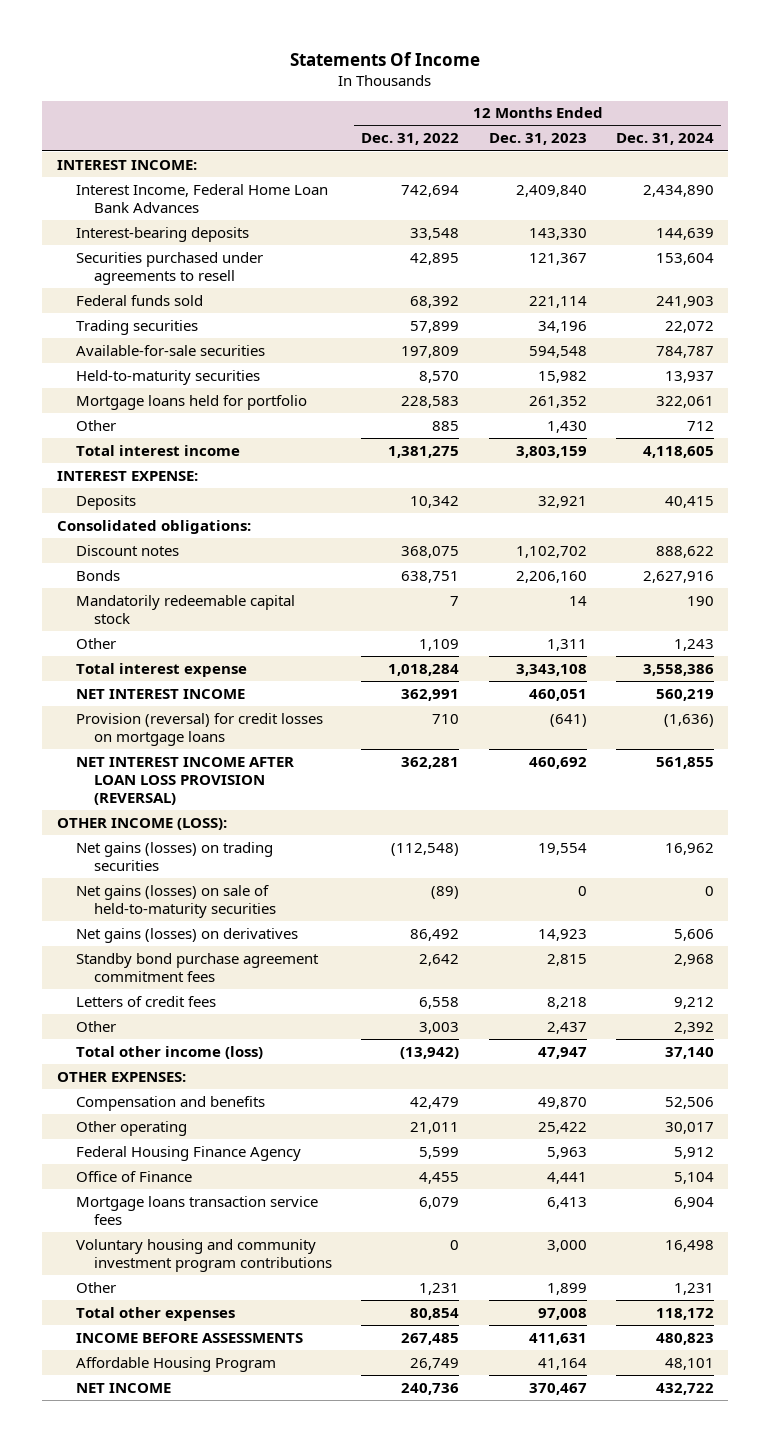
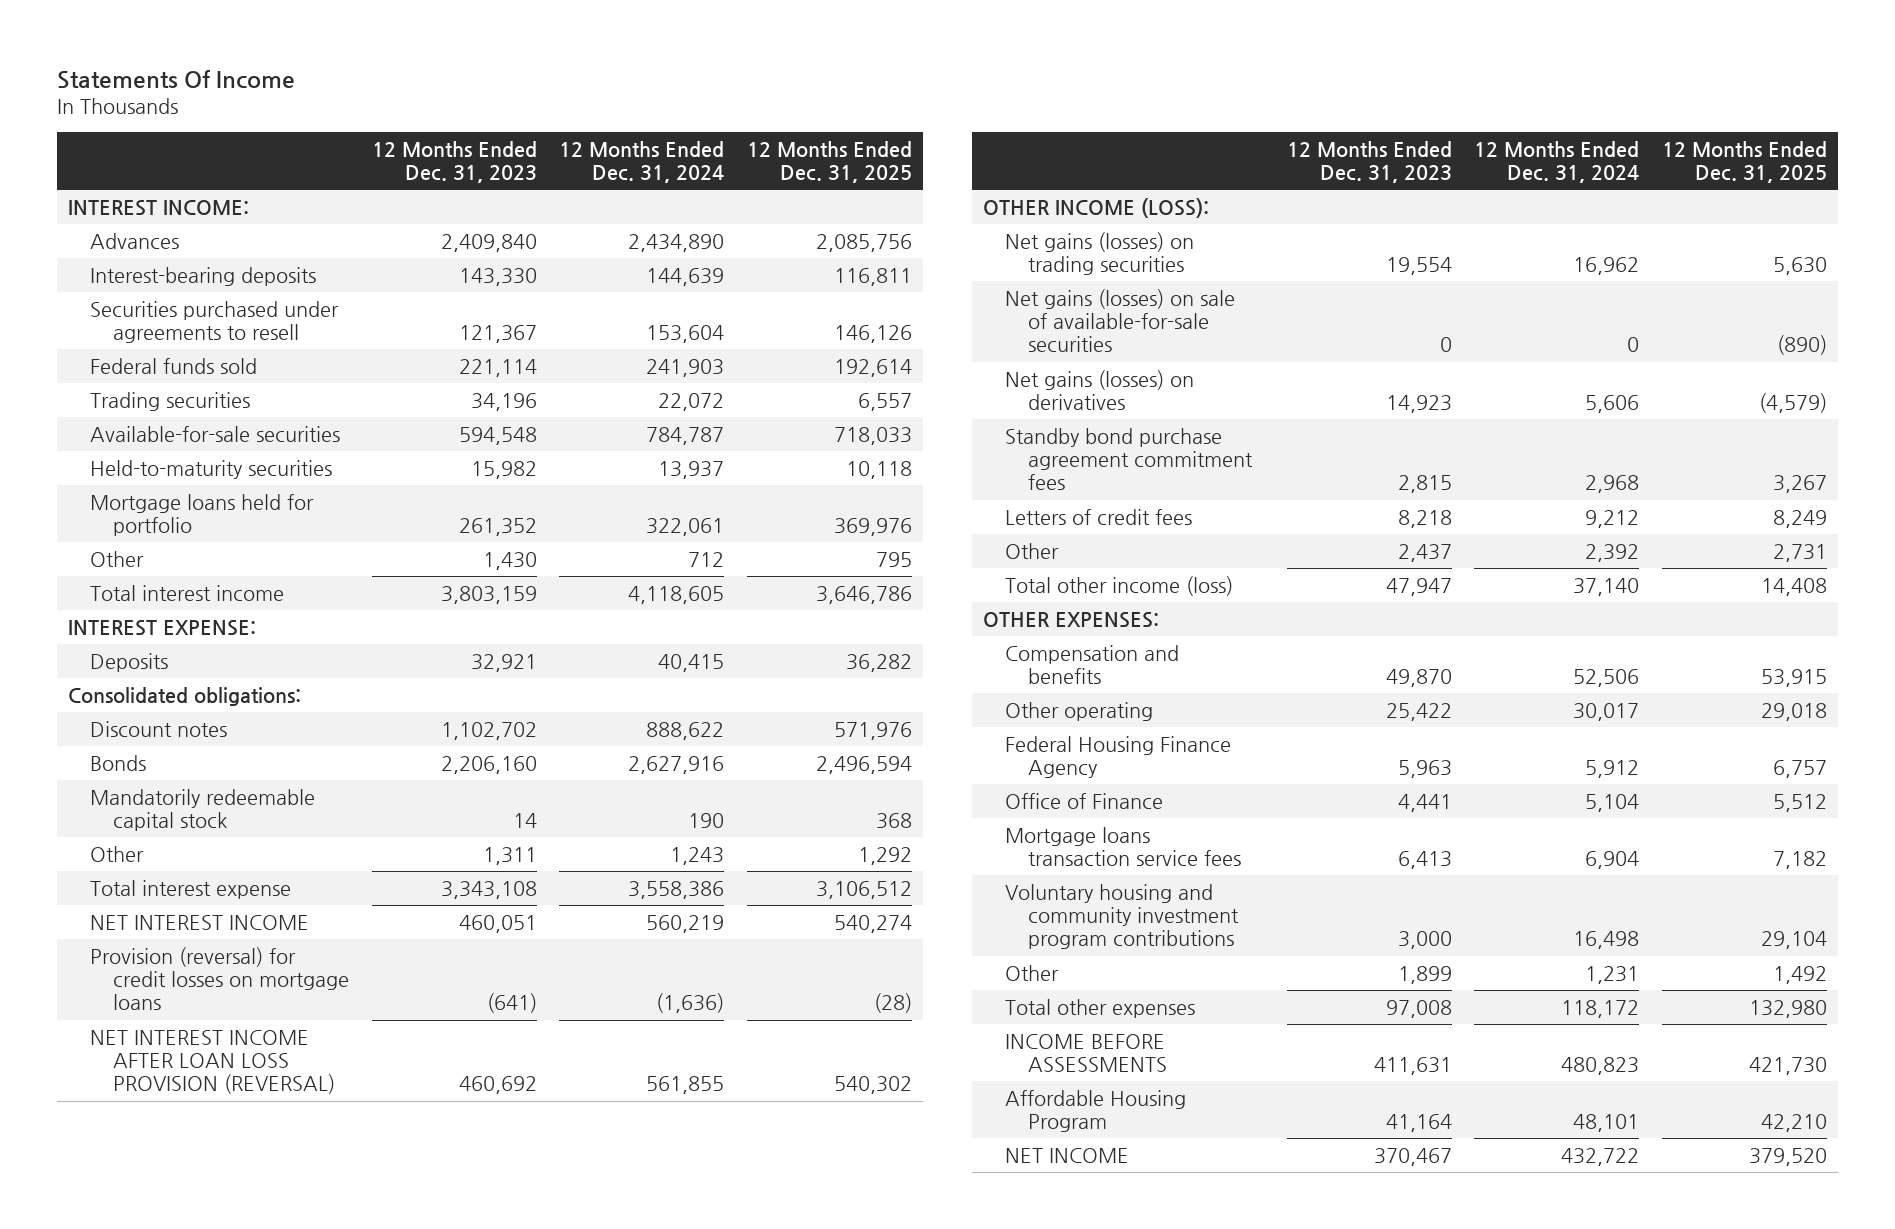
- | 12 Months Ended Dec. 31, 2022 | 12 Months Ended Dec. 31, 2023 | 12 Months Ended Dec. 31, 2024
+ | 12 Months Ended Dec. 31, 2023 | 12 Months Ended Dec. 31, 2024 | 12 Months Ended Dec. 31, 2025
- Interest Income, Federal Home Loan Bank Advances | 742,694 | 2,409,840 | 2,434,890
+ Advances | 2,409,840 | 2,434,890 | 2,085,756
- Net gains (losses) on sale of held-to-maturity securities | (89) | 0 | 0
+ Net gains (losses) on sale of available-for-sale securities | 0 | 0 | (890)

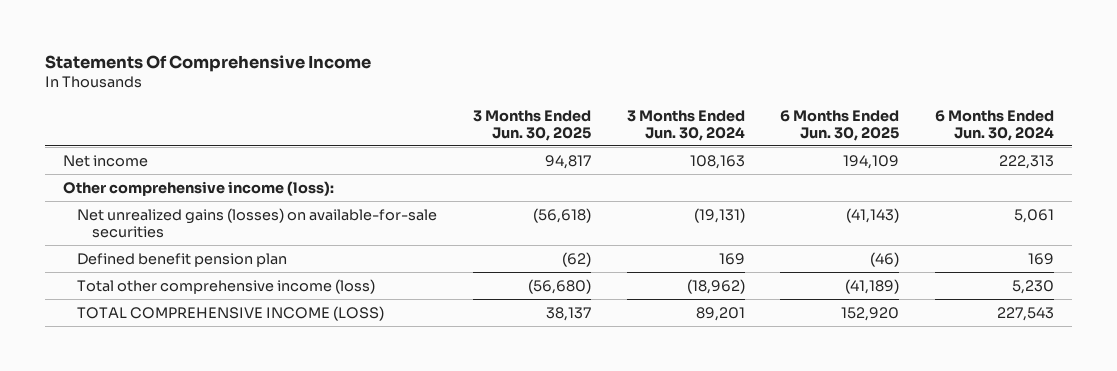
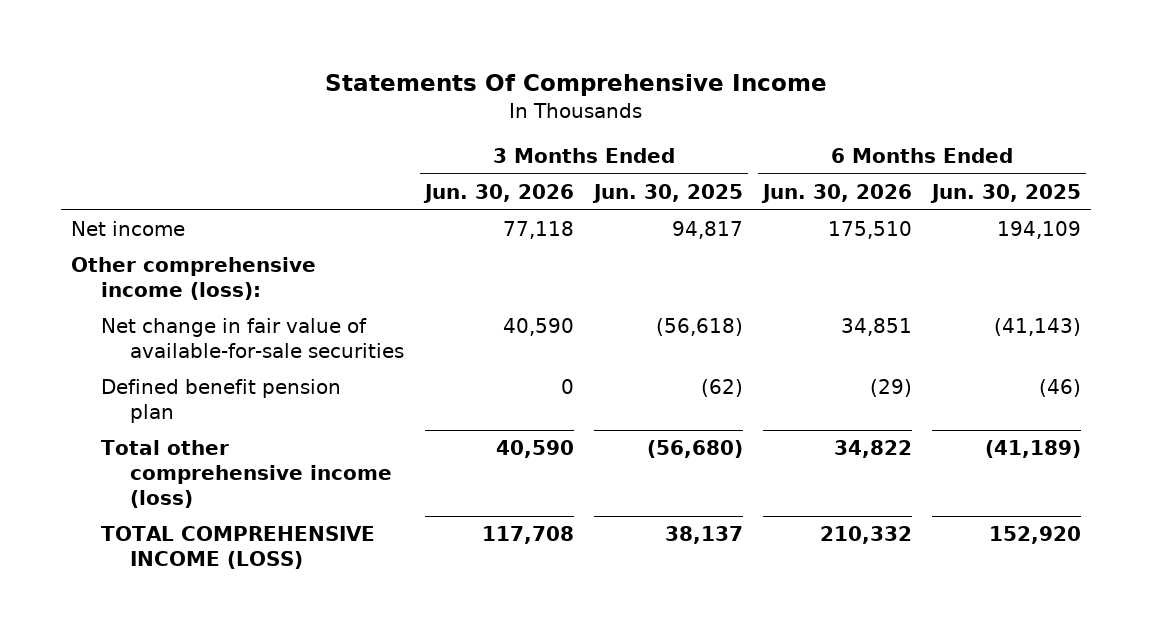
- | 3 Months Ended Jun. 30, 2025 | 3 Months Ended Jun. 30, 2024 | 6 Months Ended Jun. 30, 2025 | 6 Months Ended Jun. 30, 2024
+ | 3 Months Ended Jun. 30, 2026 | 3 Months Ended Jun. 30, 2025 | 6 Months Ended Jun. 30, 2026 | 6 Months Ended Jun. 30, 2025
- Net unrealized gains (losses) on available-for-sale securities | (56,618) | (19,131) | (41,143) | 5,061
+ Net change in fair value of available-for-sale securities | 40,590 | (56,618) | 34,851 | (41,143)

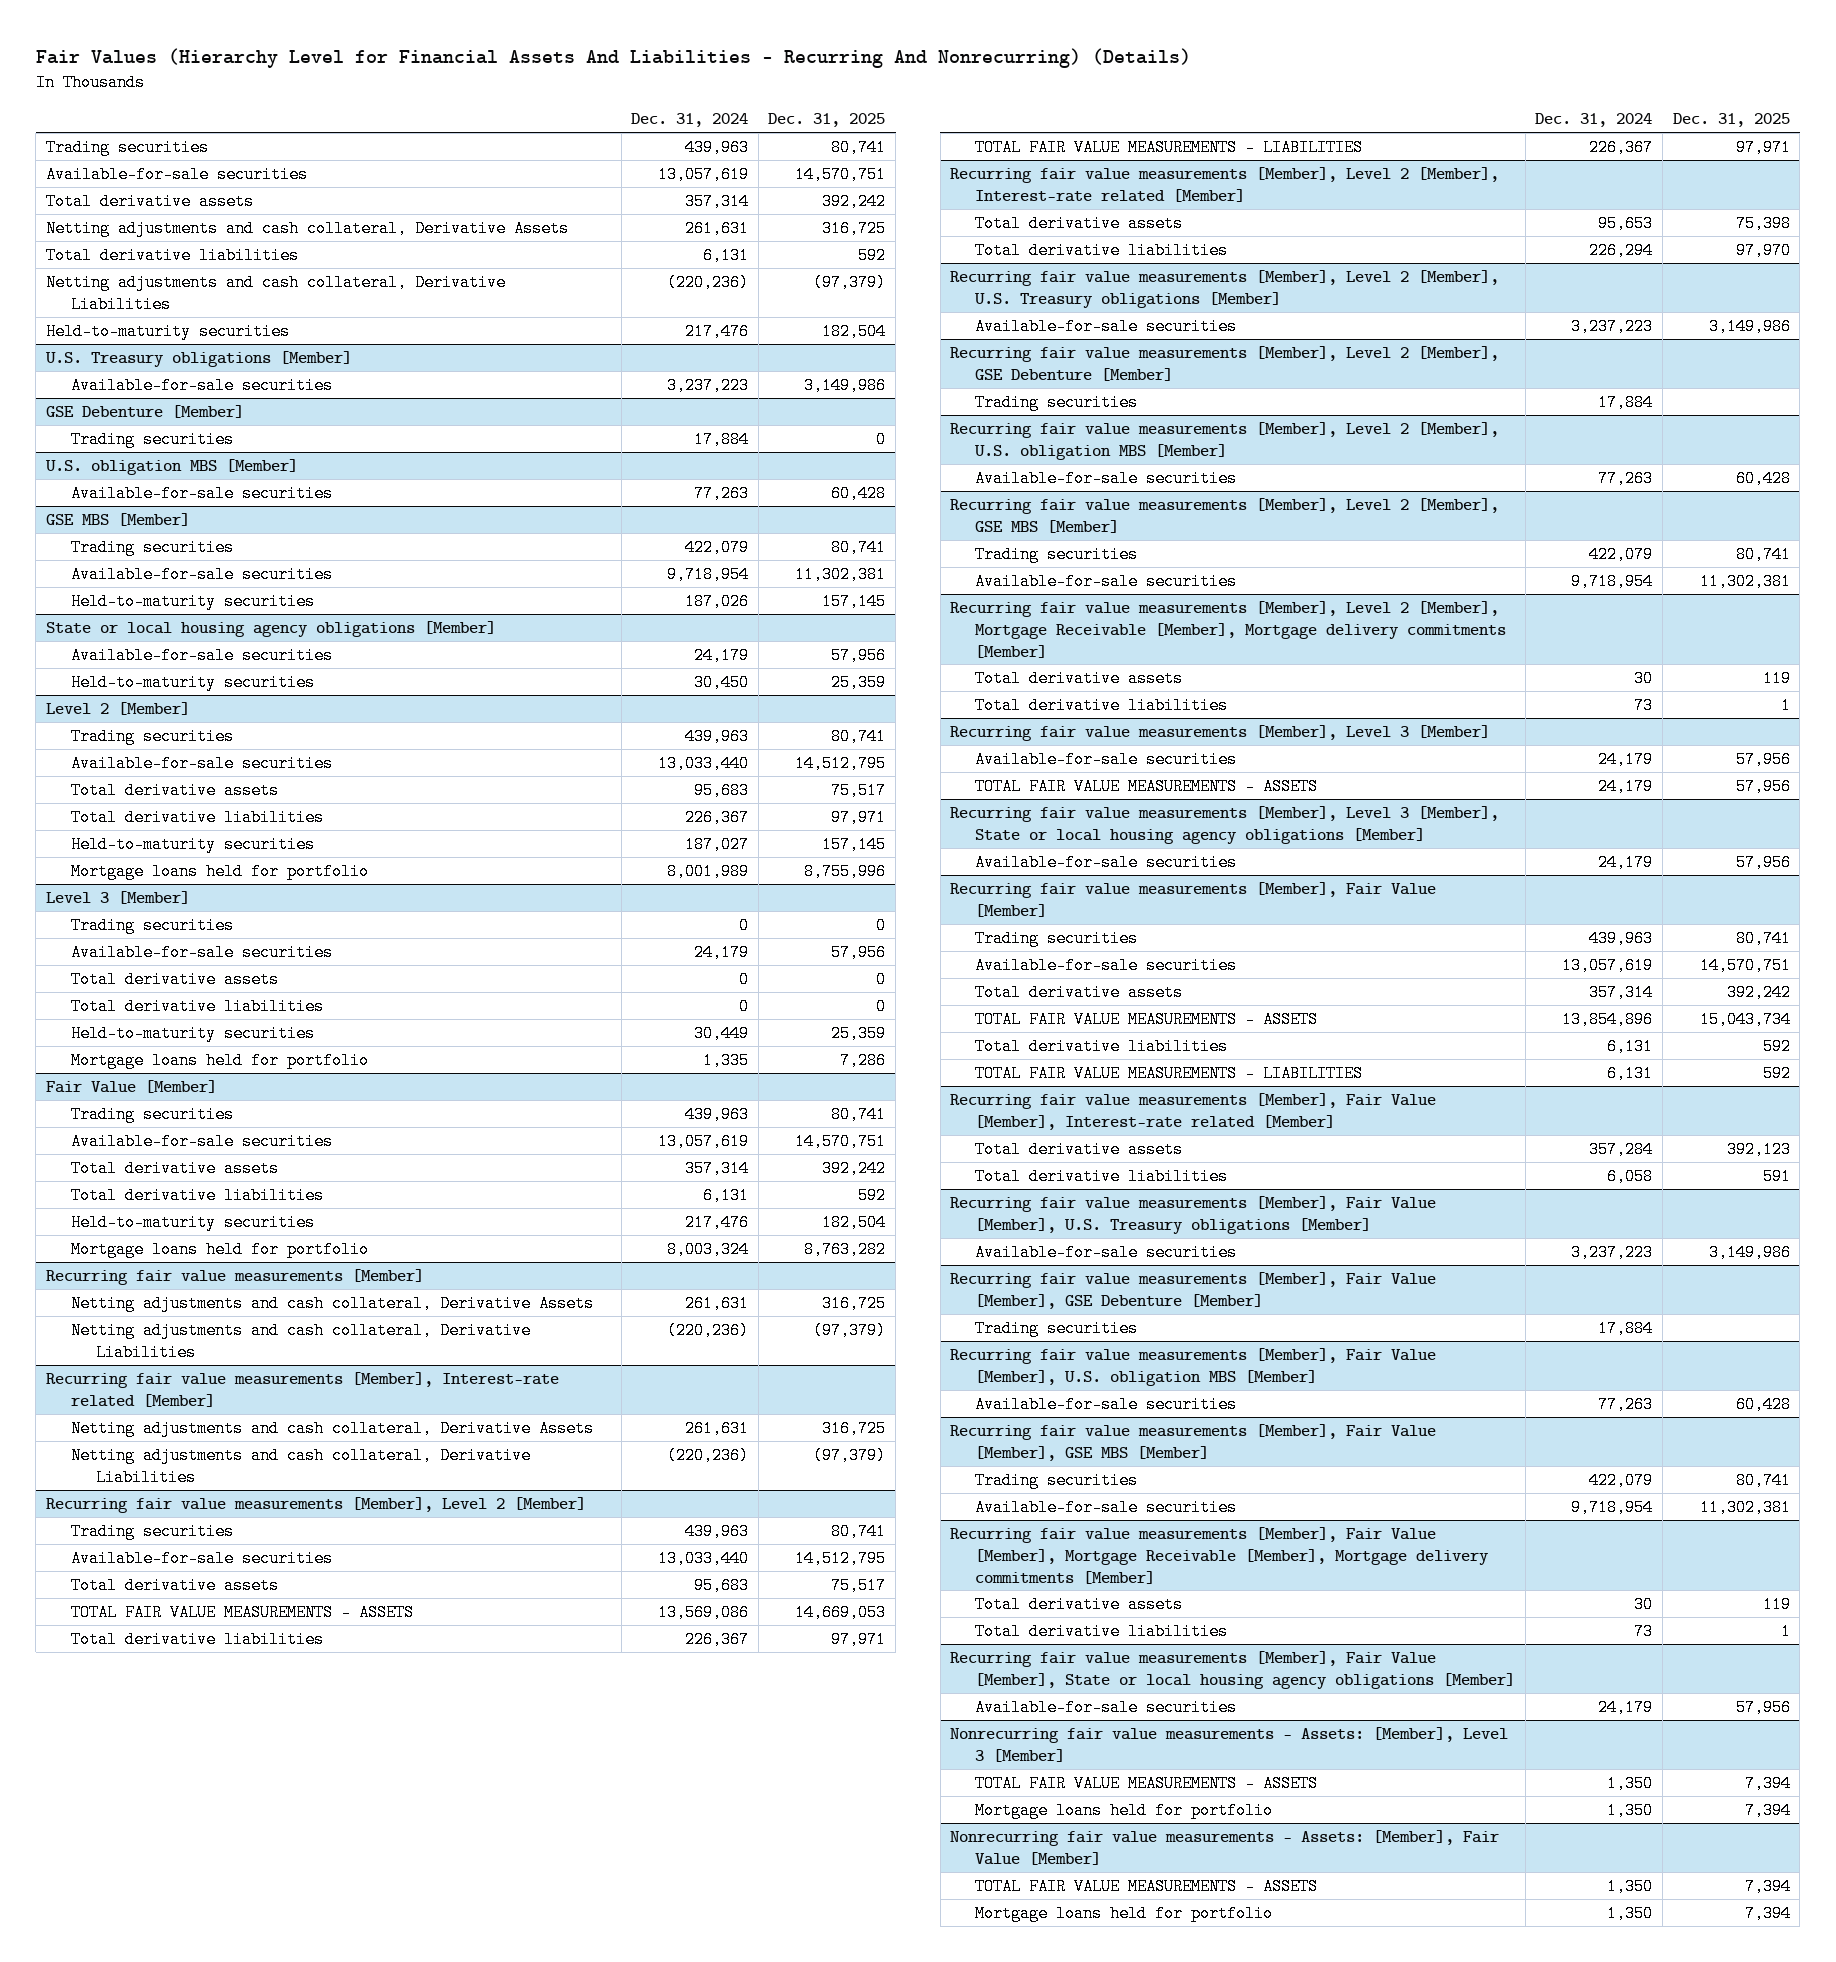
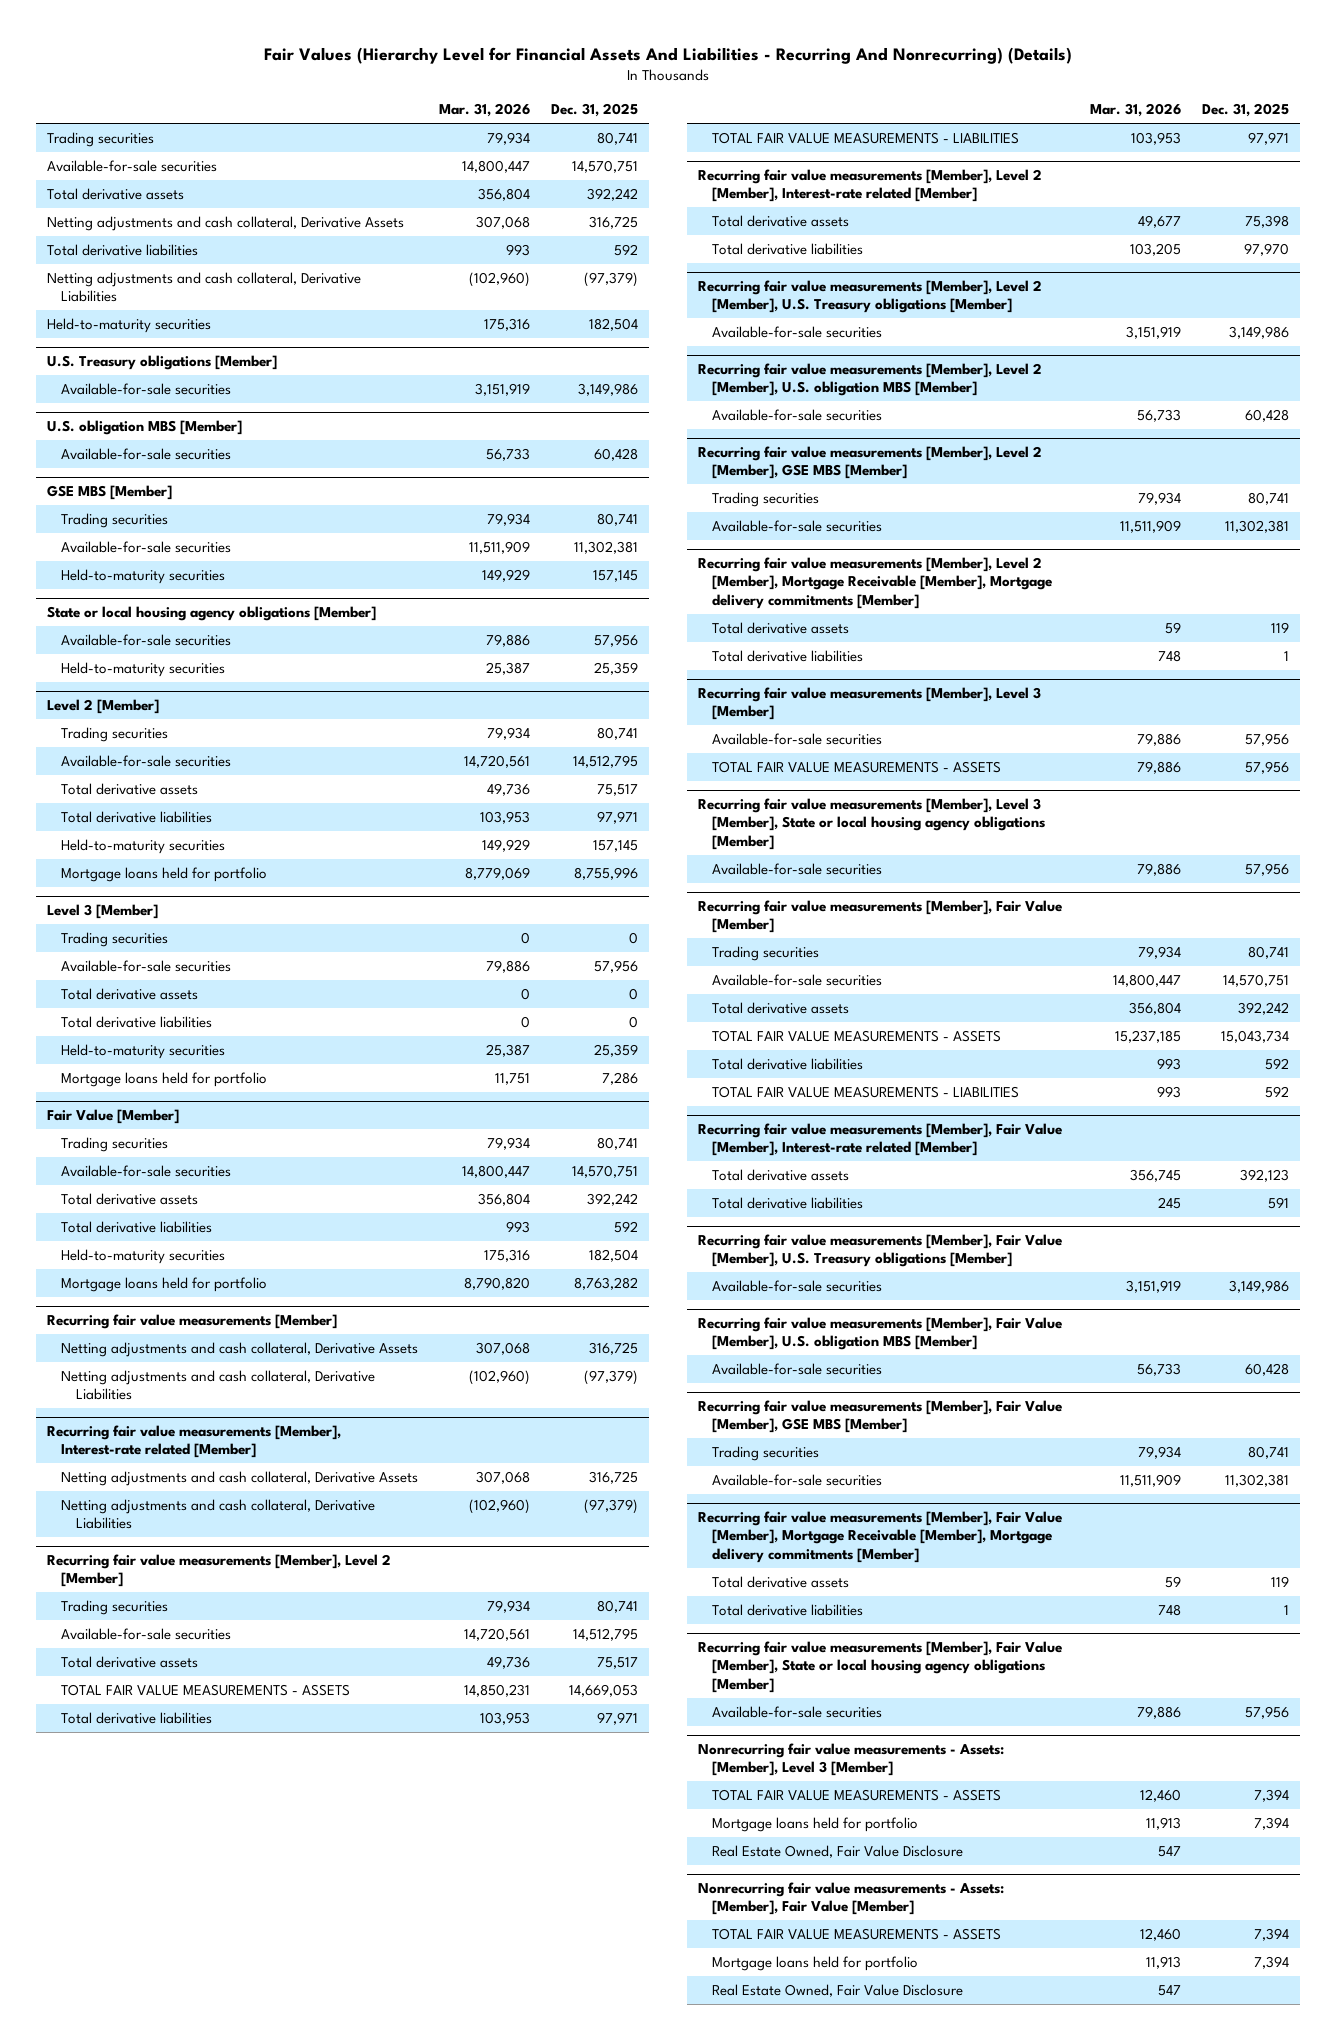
- | Dec. 31, 2024 | Dec. 31, 2025
+ | Mar. 31, 2026 | Dec. 31, 2025
- GSE Debenture [Member]
- Trading securities | 17,884 | 0
- Recurring fair value measurements [Member], Level 2 [Member], GSE Debenture [Member]
- Trading securities | 17,884 |
- Recurring fair value measurements [Member], Fair Value [Member], GSE Debenture [Member]
- Trading securities | 17,884 |
@ Nonrecurring fair value measurements - Assets: [Member], Level 3 [Member]
+ Real Estate Owned, Fair Value Disclosure | 547 |
@ Nonrecurring fair value measurements - Assets: [Member], Fair Value [Member]
+ Real Estate Owned, Fair Value Disclosure | 547 |

